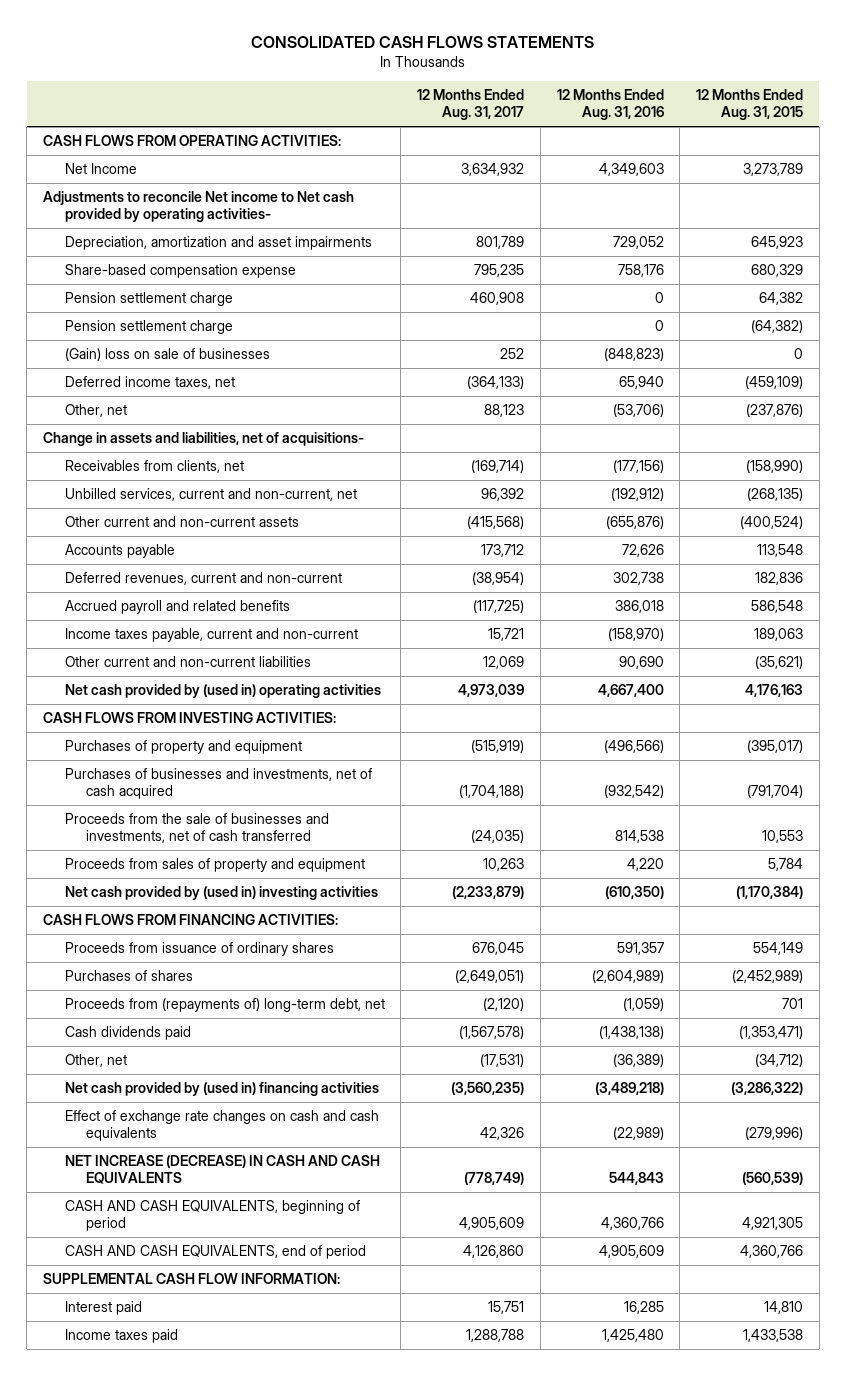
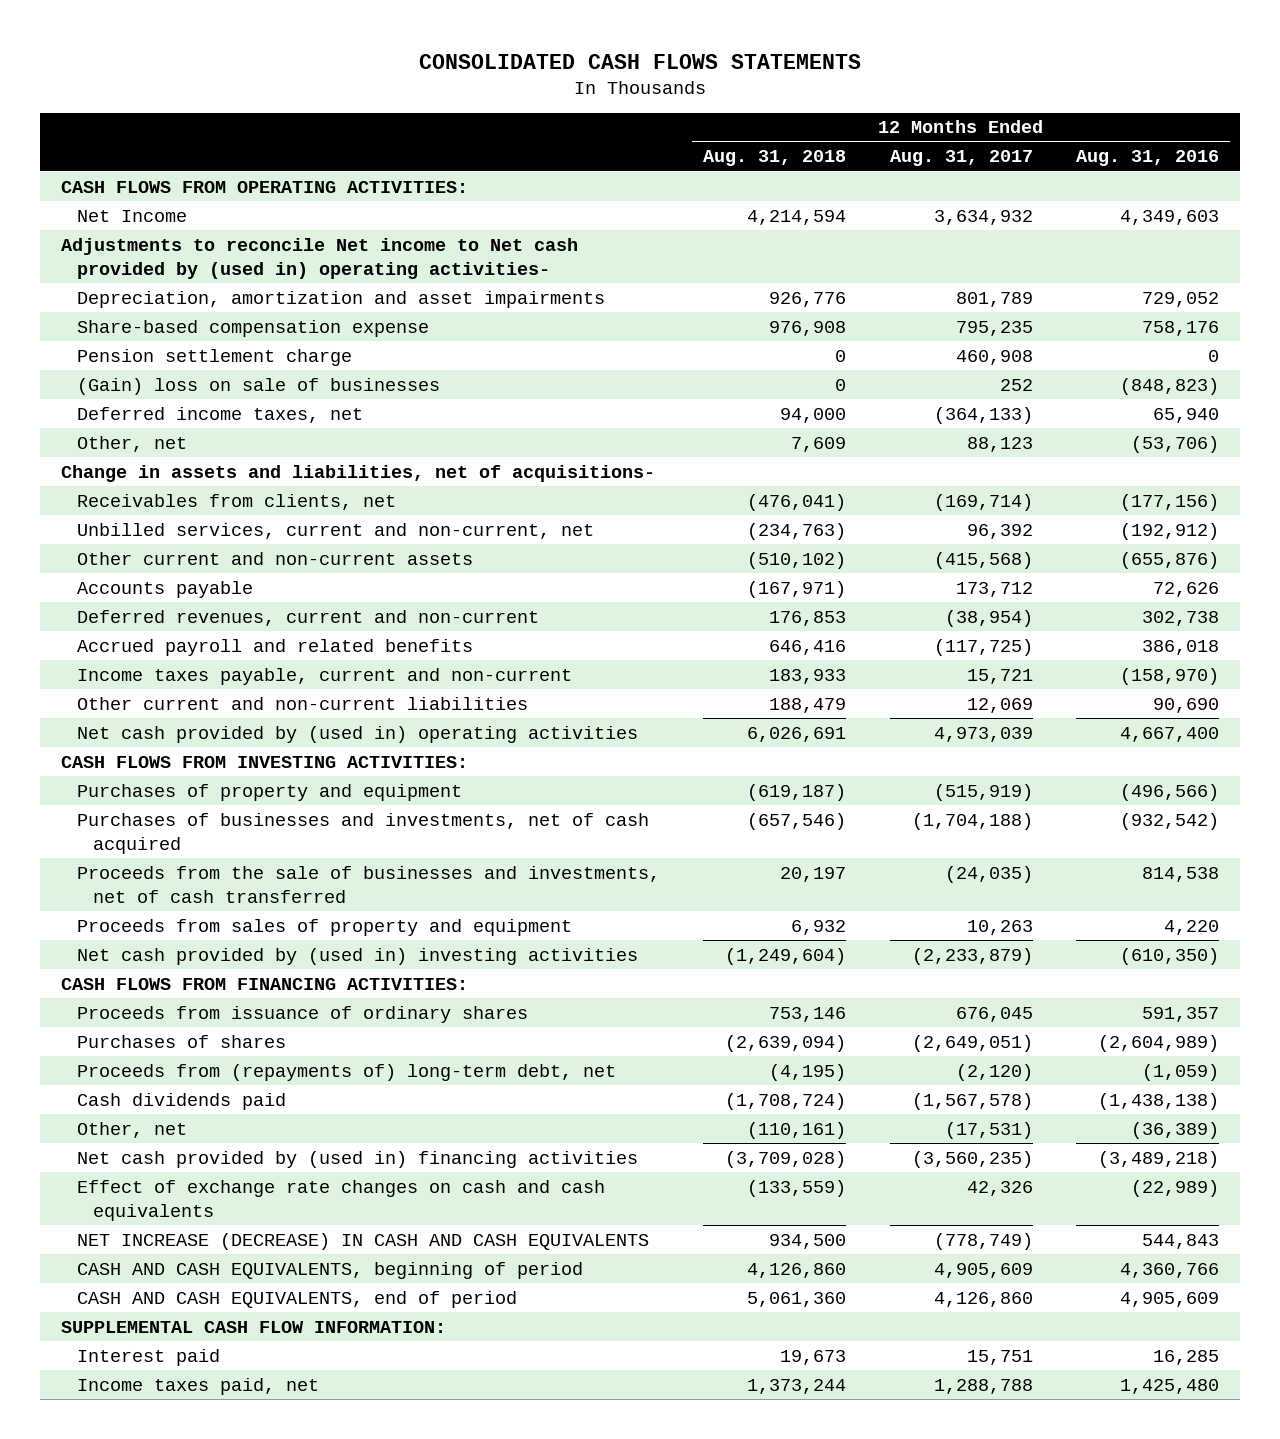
- | 12 Months Ended Aug. 31, 2017 | 12 Months Ended Aug. 31, 2016 | 12 Months Ended Aug. 31, 2015
+ | 12 Months Ended Aug. 31, 2018 | 12 Months Ended Aug. 31, 2017 | 12 Months Ended Aug. 31, 2016
- Adjustments to reconcile Net income to Net cash provided by operating activities-
+ Adjustments to reconcile Net income to Net cash provided by (used in) operating activities-
- Pension settlement charge | | 0 | (64,382)
- Income taxes paid | 1,288,788 | 1,425,480 | 1,433,538
+ Income taxes paid, net | 1,373,244 | 1,288,788 | 1,425,480

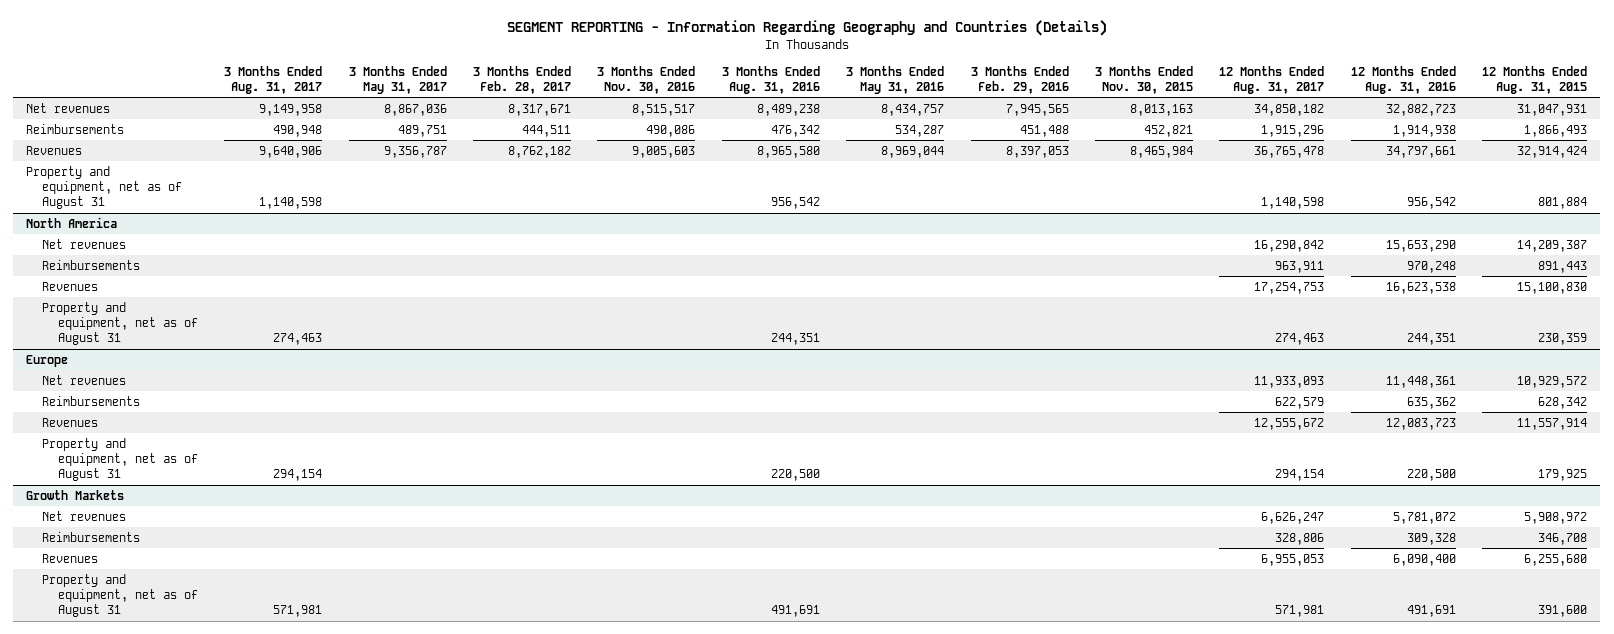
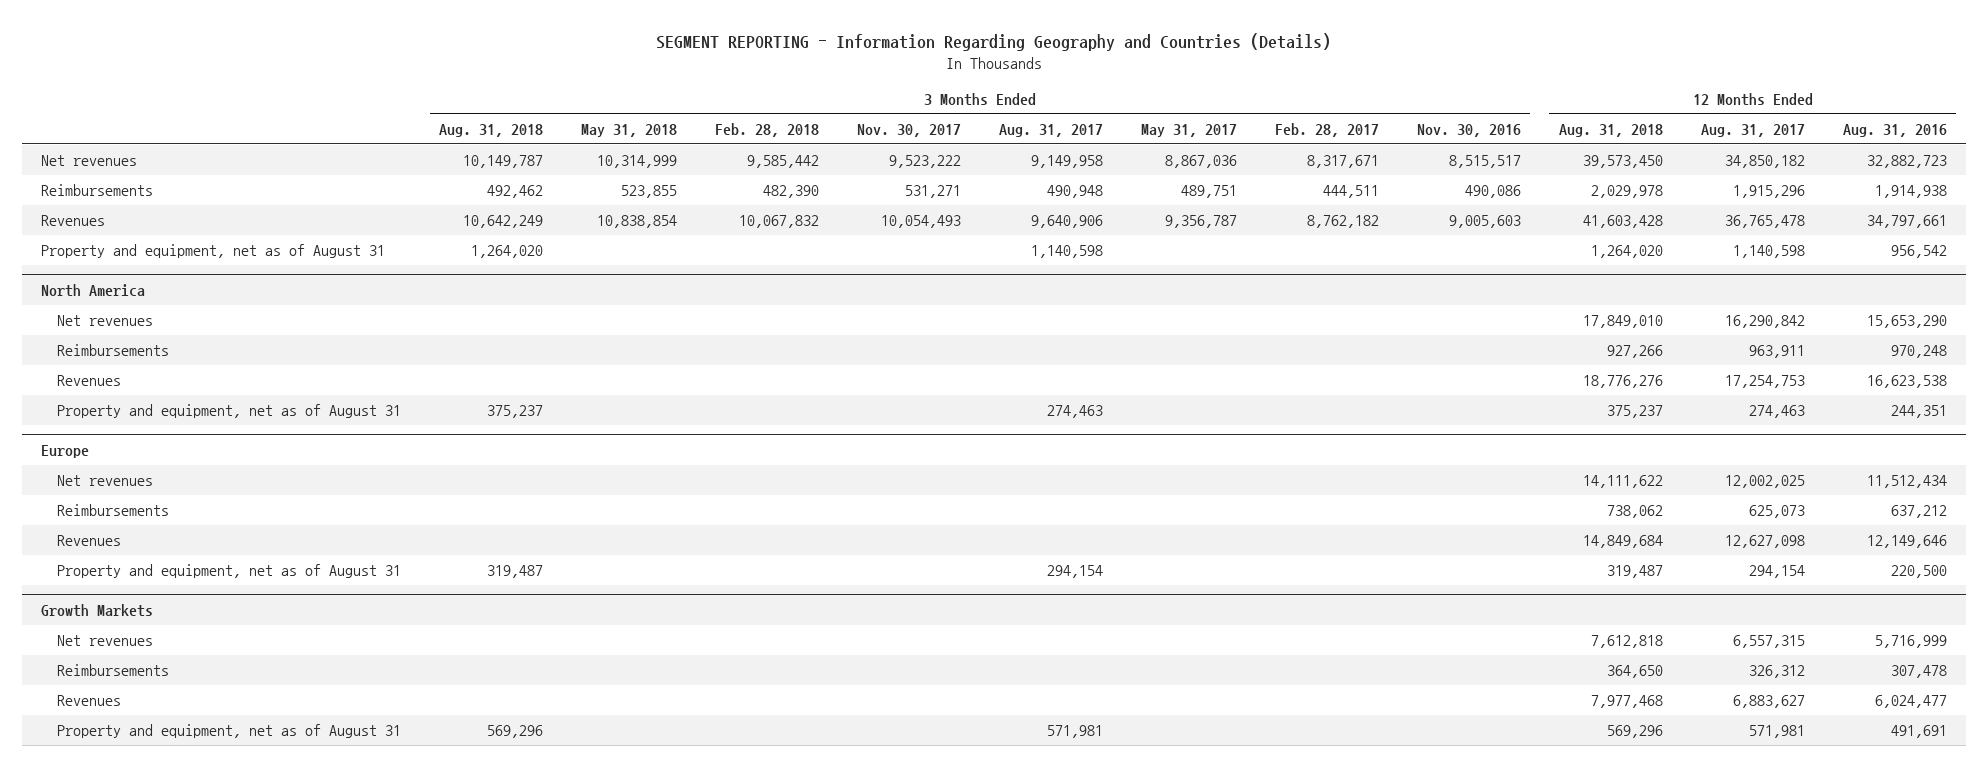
- | 3 Months Ended Aug. 31, 2017 | 3 Months Ended May 31, 2017 | 3 Months Ended Feb. 28, 2017 | 3 Months Ended Nov. 30, 2016 | 3 Months Ended Aug. 31, 2016 | 3 Months Ended May 31, 2016 | 3 Months Ended Feb. 29, 2016 | 3 Months Ended Nov. 30, 2015 | 12 Months Ended Aug. 31, 2017 | 12 Months Ended Aug. 31, 2016 | 12 Months Ended Aug. 31, 2015
+ | 3 Months Ended Aug. 31, 2018 | 3 Months Ended May 31, 2018 | 3 Months Ended Feb. 28, 2018 | 3 Months Ended Nov. 30, 2017 | 3 Months Ended Aug. 31, 2017 | 3 Months Ended May 31, 2017 | 3 Months Ended Feb. 28, 2017 | 3 Months Ended Nov. 30, 2016 | 12 Months Ended Aug. 31, 2018 | 12 Months Ended Aug. 31, 2017 | 12 Months Ended Aug. 31, 2016
@ Europe
- Net revenues | | | | | | | | | 11,933,093 | 11,448,361 | 10,929,572
- Reimbursements | | | | | | | | | 622,579 | 635,362 | 628,342
- Revenues | | | | | | | | | 12,555,672 | 12,083,723 | 11,557,914
+ Net revenues | | | | | | | | | 14,111,622 | 12,002,025 | 11,512,434
+ Reimbursements | | | | | | | | | 738,062 | 625,073 | 637,212
+ Revenues | | | | | | | | | 14,849,684 | 12,627,098 | 12,149,646
@ Growth Markets
- Net revenues | | | | | | | | | 6,626,247 | 5,781,072 | 5,908,972
- Reimbursements | | | | | | | | | 328,806 | 309,328 | 346,708
- Revenues | | | | | | | | | 6,955,053 | 6,090,400 | 6,255,680
+ Net revenues | | | | | | | | | 7,612,818 | 6,557,315 | 5,716,999
+ Reimbursements | | | | | | | | | 364,650 | 326,312 | 307,478
+ Revenues | | | | | | | | | 7,977,468 | 6,883,627 | 6,024,477

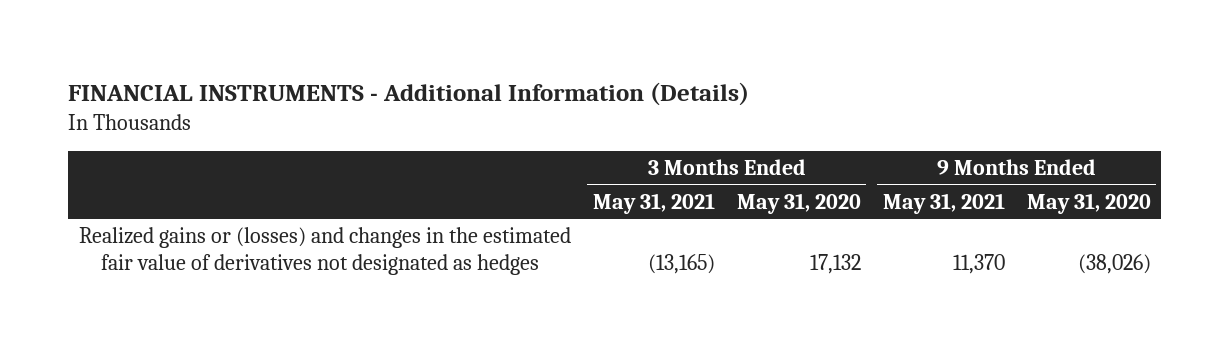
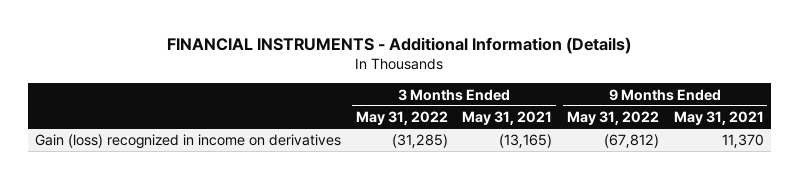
- | 3 Months Ended May 31, 2021 | 3 Months Ended May 31, 2020 | 9 Months Ended May 31, 2021 | 9 Months Ended May 31, 2020
+ | 3 Months Ended May 31, 2022 | 3 Months Ended May 31, 2021 | 9 Months Ended May 31, 2022 | 9 Months Ended May 31, 2021
- Realized gains or (losses) and changes in the estimated fair value of derivatives not designated as hedges | (13,165) | 17,132 | 11,370 | (38,026)
+ Gain (loss) recognized in income on derivatives | (31,285) | (13,165) | (67,812) | 11,370

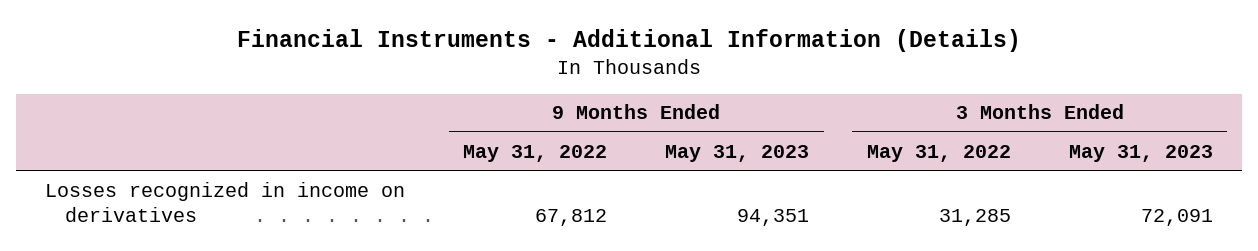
- FINANCIAL INSTRUMENTS - Additional Information (Details)
+ Financial Instruments - Additional Information (Details)
- | 3 Months Ended May 31, 2022 | 3 Months Ended May 31, 2021 | 9 Months Ended May 31, 2022 | 9 Months Ended May 31, 2021
+ | 9 Months Ended May 31, 2022 | 9 Months Ended May 31, 2023 | 3 Months Ended May 31, 2022 | 3 Months Ended May 31, 2023
- Gain (loss) recognized in income on derivatives | (31,285) | (13,165) | (67,812) | 11,370
+ Losses recognized in income on derivatives | 67,812 | 94,351 | 31,285 | 72,091

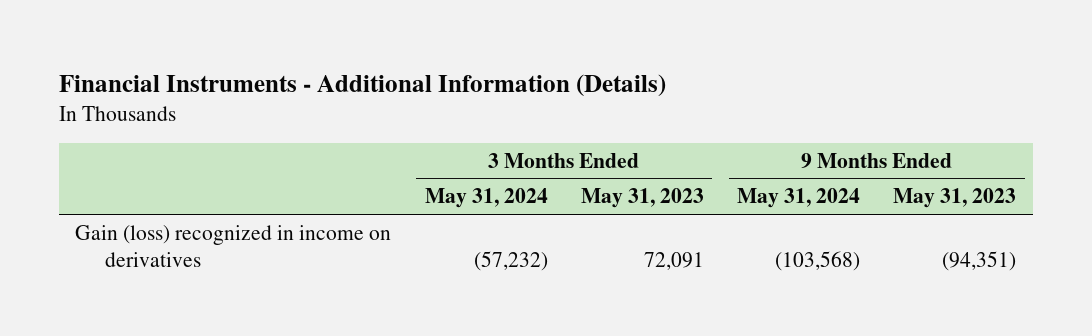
- | 9 Months Ended May 31, 2022 | 9 Months Ended May 31, 2023 | 3 Months Ended May 31, 2022 | 3 Months Ended May 31, 2023
+ | 3 Months Ended May 31, 2024 | 3 Months Ended May 31, 2023 | 9 Months Ended May 31, 2024 | 9 Months Ended May 31, 2023
- Losses recognized in income on derivatives | 67,812 | 94,351 | 31,285 | 72,091
+ Gain (loss) recognized in income on derivatives | (57,232) | 72,091 | (103,568) | (94,351)

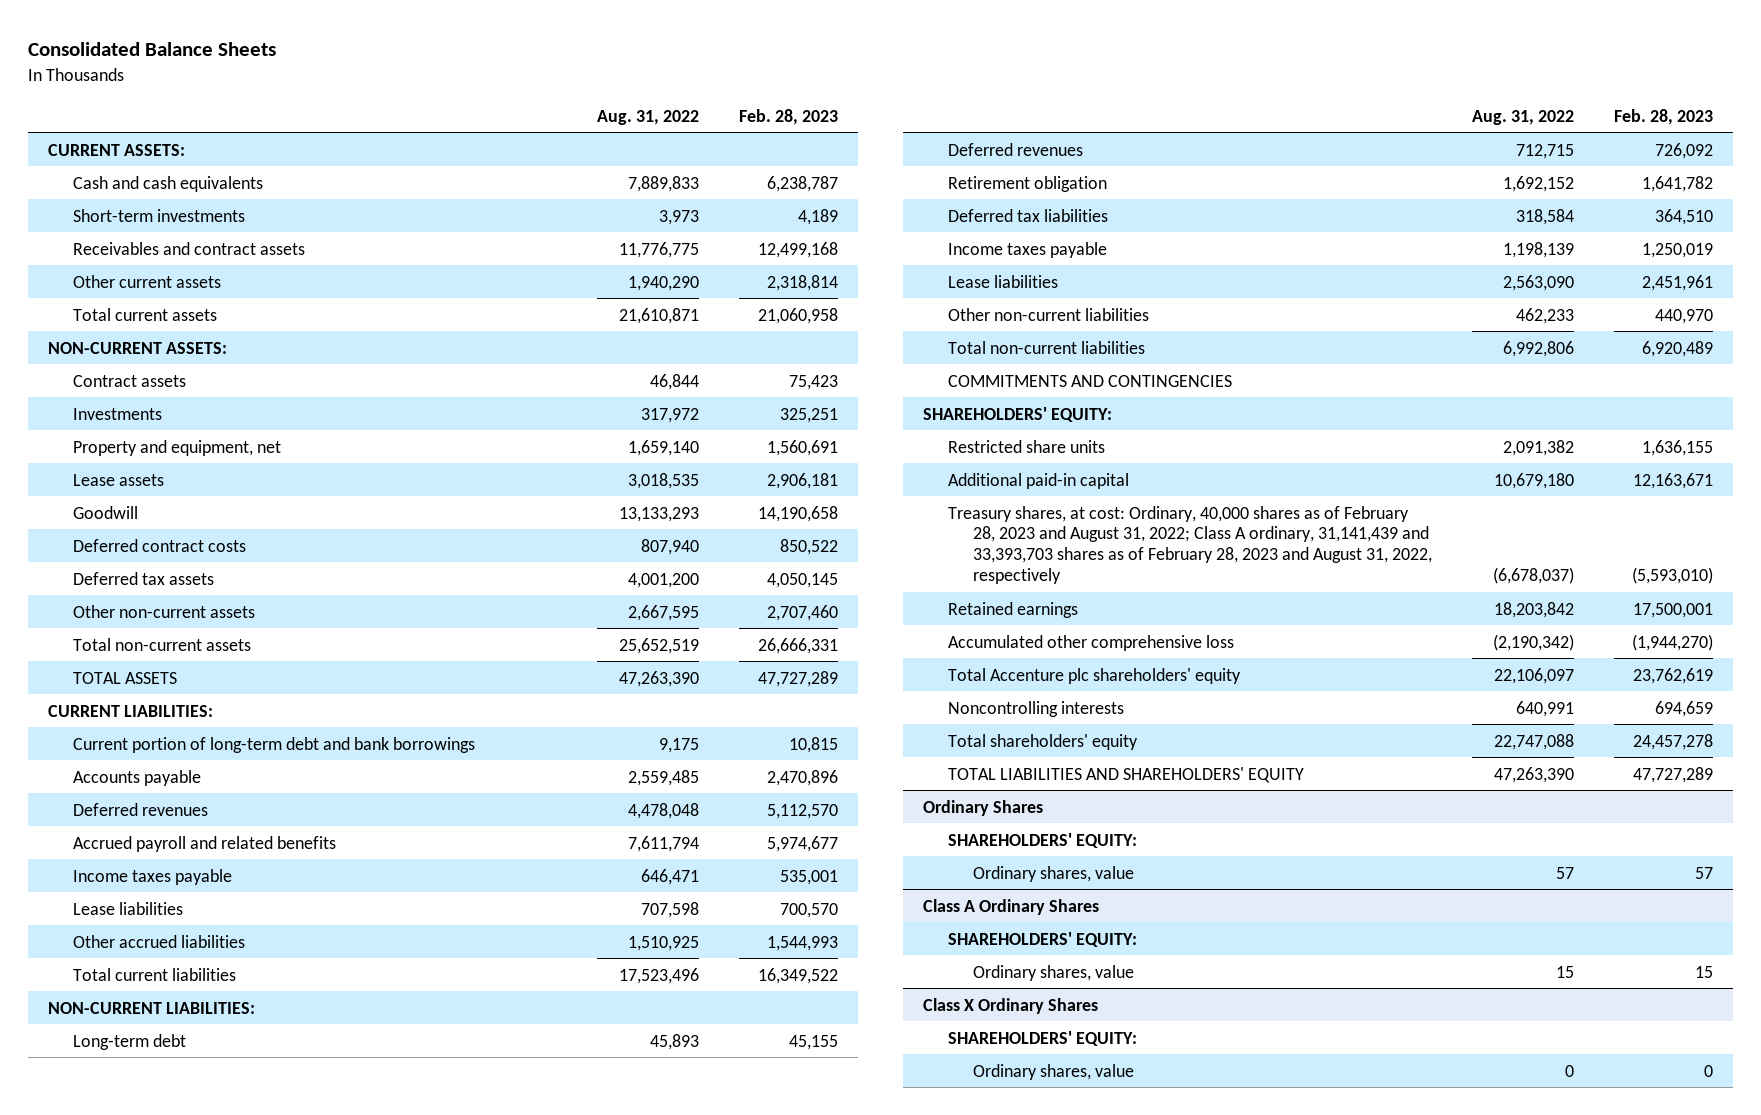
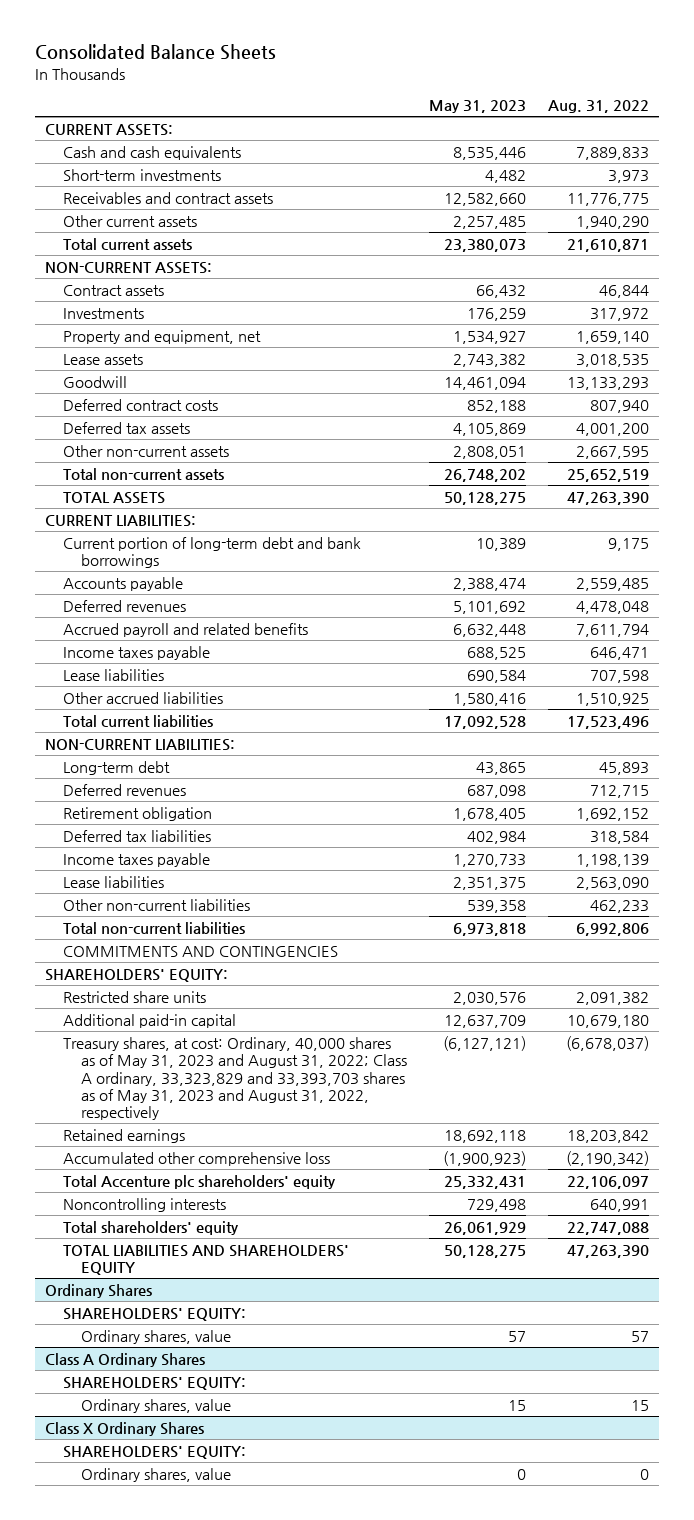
- | Aug. 31, 2022 | Feb. 28, 2023
+ | May 31, 2023 | Aug. 31, 2022
- Treasury shares, at cost: Ordinary, 40,000 shares as of February 28, 2023 and August 31, 2022; Class A ordinary, 31,141,439 and 33,393,703 shares as of February 28, 2023 and August 31, 2022, respectively | (6,678,037) | (5,593,010)
+ Treasury shares, at cost: Ordinary, 40,000 shares as of May 31, 2023 and August 31, 2022; Class A ordinary, 33,323,829 and 33,393,703 shares as of May 31, 2023 and August 31, 2022, respectively | (6,127,121) | (6,678,037)

